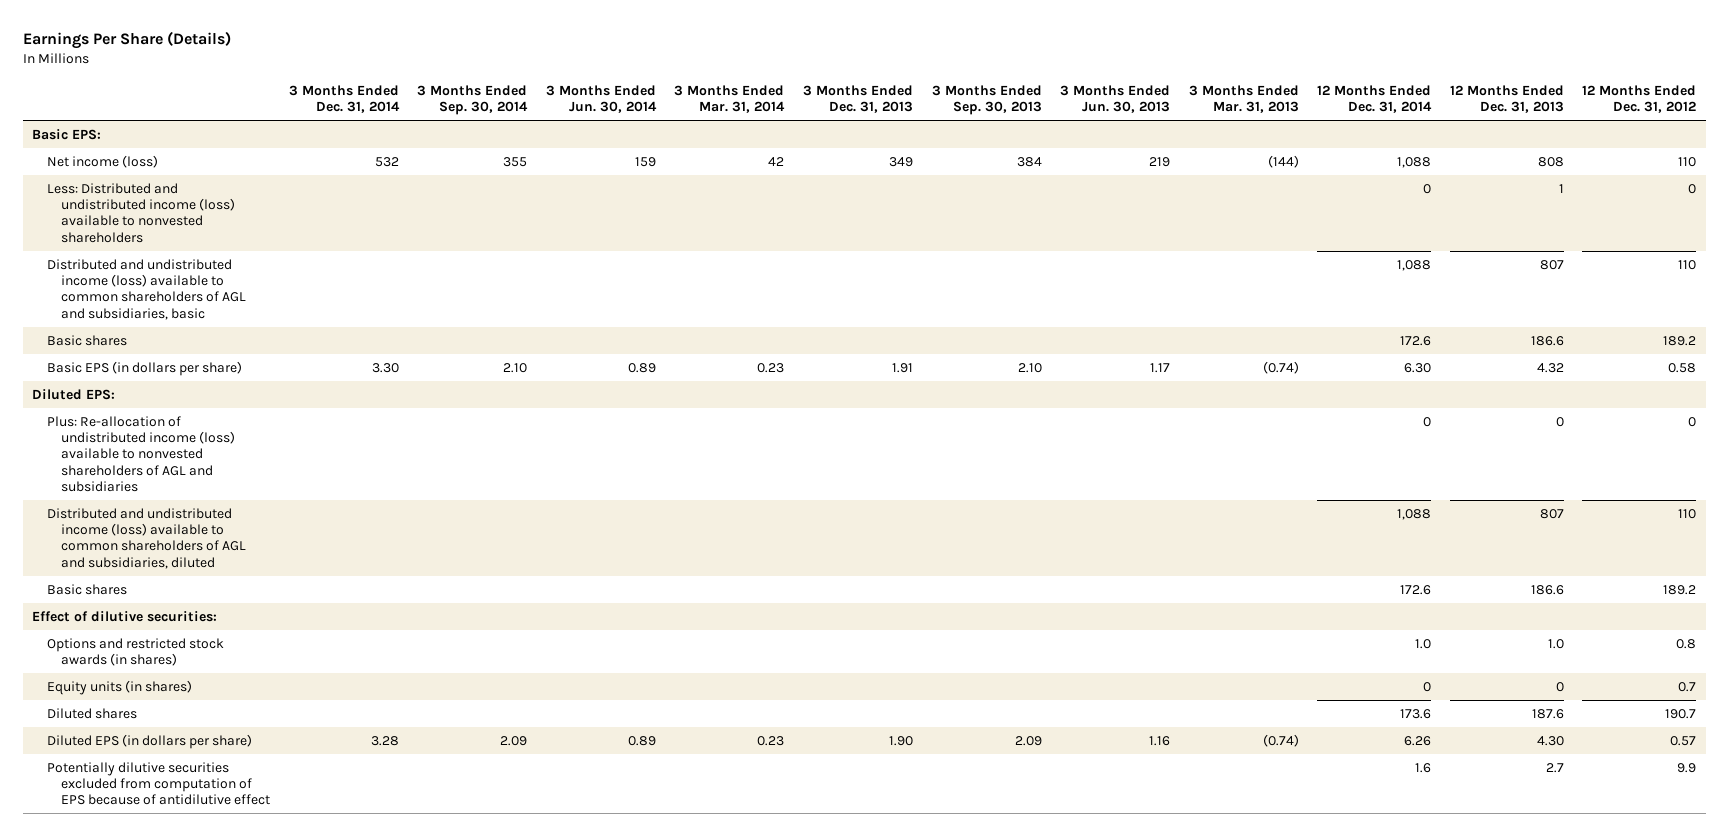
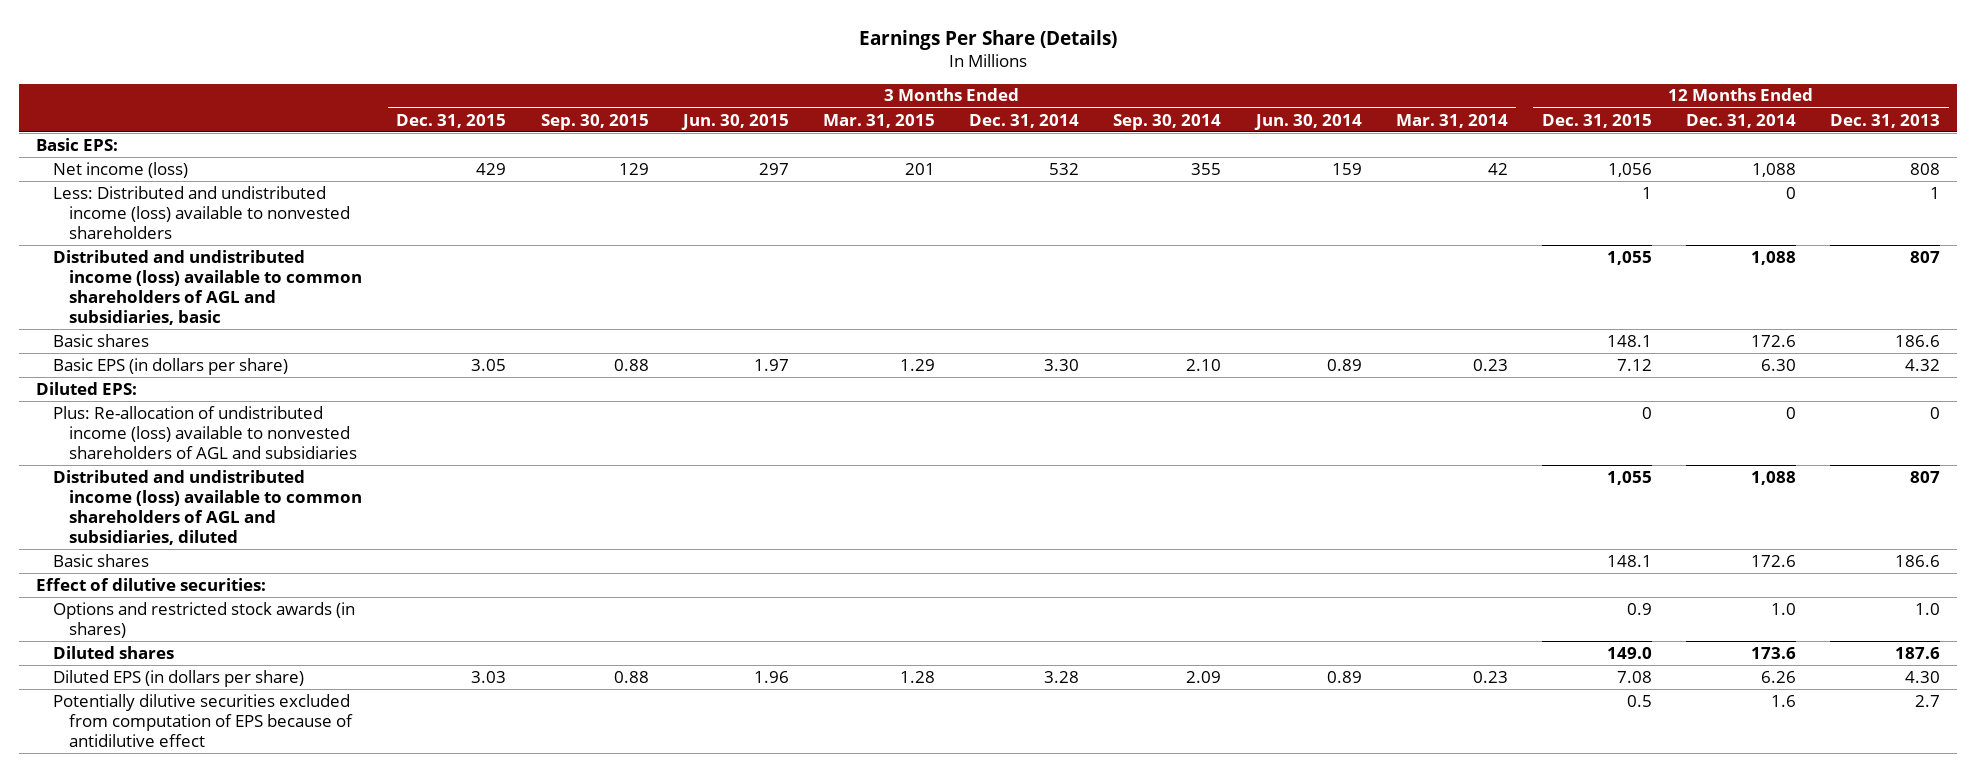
- | 3 Months Ended Dec. 31, 2014 | 3 Months Ended Sep. 30, 2014 | 3 Months Ended Jun. 30, 2014 | 3 Months Ended Mar. 31, 2014 | 3 Months Ended Dec. 31, 2013 | 3 Months Ended Sep. 30, 2013 | 3 Months Ended Jun. 30, 2013 | 3 Months Ended Mar. 31, 2013 | 12 Months Ended Dec. 31, 2014 | 12 Months Ended Dec. 31, 2013 | 12 Months Ended Dec. 31, 2012
+ | 3 Months Ended Dec. 31, 2015 | 3 Months Ended Sep. 30, 2015 | 3 Months Ended Jun. 30, 2015 | 3 Months Ended Mar. 31, 2015 | 3 Months Ended Dec. 31, 2014 | 3 Months Ended Sep. 30, 2014 | 3 Months Ended Jun. 30, 2014 | 3 Months Ended Mar. 31, 2014 | 12 Months Ended Dec. 31, 2015 | 12 Months Ended Dec. 31, 2014 | 12 Months Ended Dec. 31, 2013
- Equity units (in shares) | | | | | | | | | 0 | 0 | 0.7

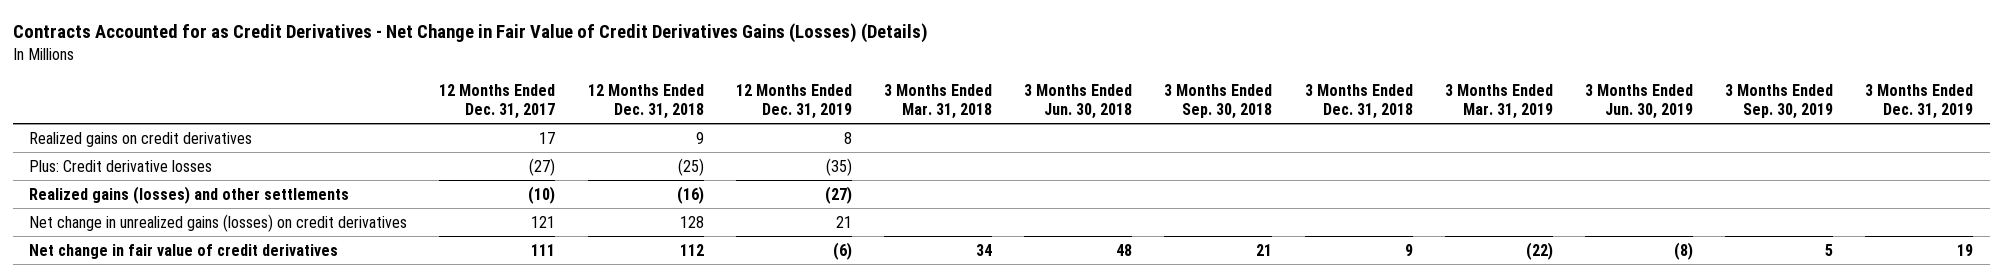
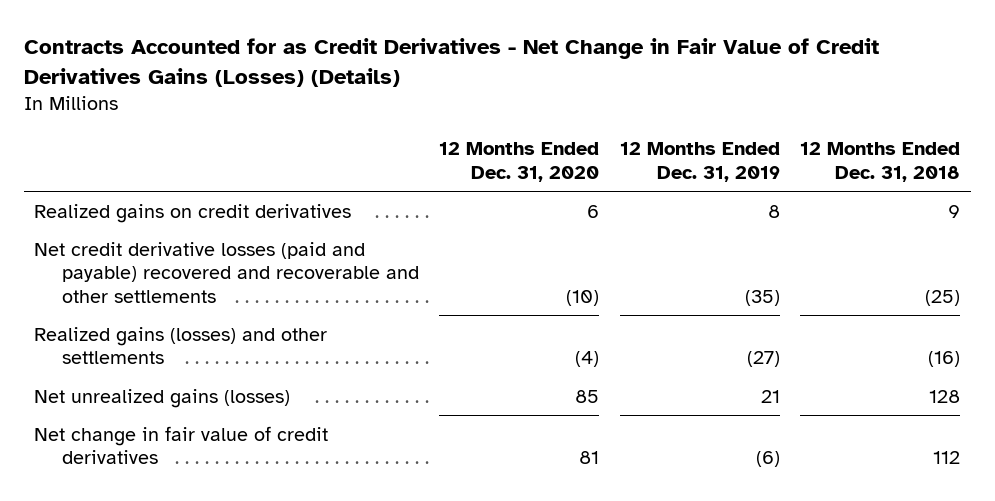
- | 12 Months Ended Dec. 31, 2017 | 12 Months Ended Dec. 31, 2018 | 12 Months Ended Dec. 31, 2019 | 3 Months Ended Mar. 31, 2018 | 3 Months Ended Jun. 30, 2018 | 3 Months Ended Sep. 30, 2018 | 3 Months Ended Dec. 31, 2018 | 3 Months Ended Mar. 31, 2019 | 3 Months Ended Jun. 30, 2019 | 3 Months Ended Sep. 30, 2019 | 3 Months Ended Dec. 31, 2019
+ | 12 Months Ended Dec. 31, 2020 | 12 Months Ended Dec. 31, 2019 | 12 Months Ended Dec. 31, 2018
- Plus: Credit derivative losses | (27) | (25) | (35) | | | | | | | |
+ Net credit derivative losses (paid and payable) recovered and recoverable and other settlements | (10) | (35) | (25)
- Net change in unrealized gains (losses) on credit derivatives | 121 | 128 | 21 | | | | | | | |
+ Net unrealized gains (losses) | 85 | 21 | 128

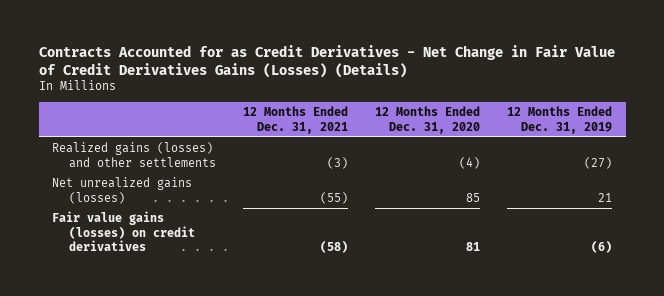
- | 12 Months Ended Dec. 31, 2020 | 12 Months Ended Dec. 31, 2019 | 12 Months Ended Dec. 31, 2018
+ | 12 Months Ended Dec. 31, 2021 | 12 Months Ended Dec. 31, 2020 | 12 Months Ended Dec. 31, 2019
- Realized gains on credit derivatives | 6 | 8 | 9
- Net credit derivative losses (paid and payable) recovered and recoverable and other settlements | (10) | (35) | (25)
- Net change in fair value of credit derivatives | 81 | (6) | 112
+ Fair value gains (losses) on credit derivatives | (58) | 81 | (6)

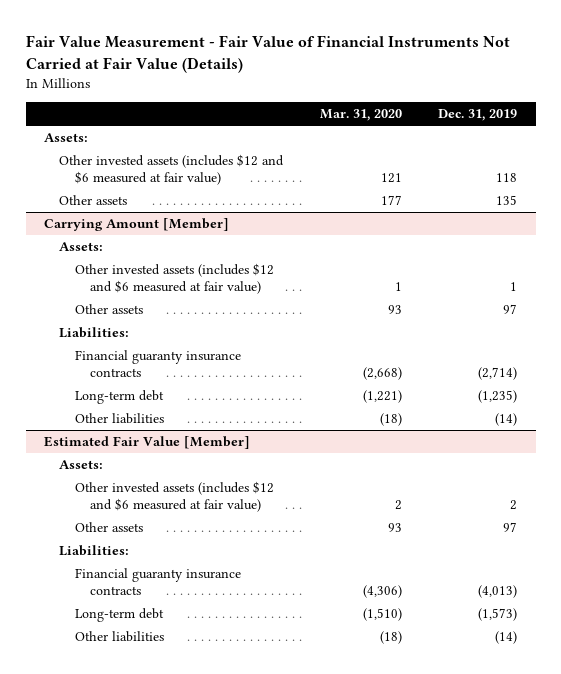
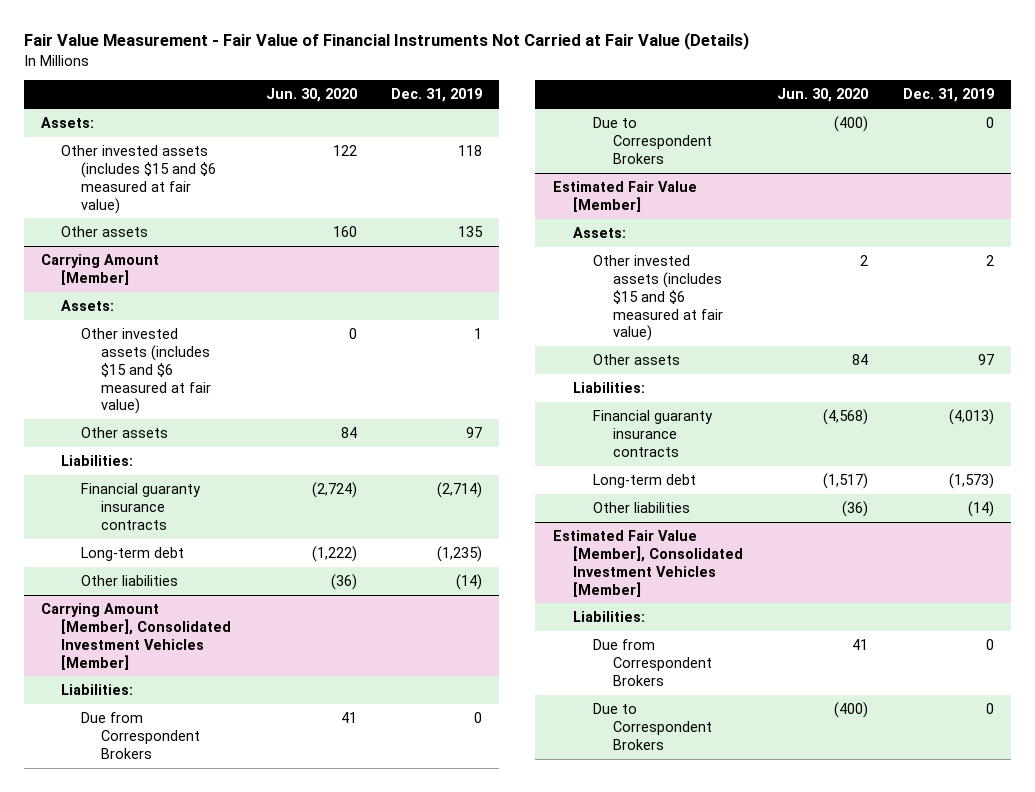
- | Mar. 31, 2020 | Dec. 31, 2019
+ | Jun. 30, 2020 | Dec. 31, 2019
- Other invested assets (includes $12 and $6 measured at fair value) | 121 | 118
+ Other invested assets (includes $15 and $6 measured at fair value) | 122 | 118
@ Carrying Amount [Member]
- Other invested assets (includes $12 and $6 measured at fair value) | 1 | 1
+ Other invested assets (includes $15 and $6 measured at fair value) | 0 | 1
+ Carrying Amount [Member], Consolidated Investment Vehicles [Member]
+ Liabilities:
+ Due from Correspondent Brokers | 41 | 0
+ Due to Correspondent Brokers | (400) | 0
@ Estimated Fair Value [Member]
- Other invested assets (includes $12 and $6 measured at fair value) | 2 | 2
+ Other invested assets (includes $15 and $6 measured at fair value) | 2 | 2
+ Estimated Fair Value [Member], Consolidated Investment Vehicles [Member]
+ Liabilities:
+ Due from Correspondent Brokers | 41 | 0
+ Due to Correspondent Brokers | (400) | 0

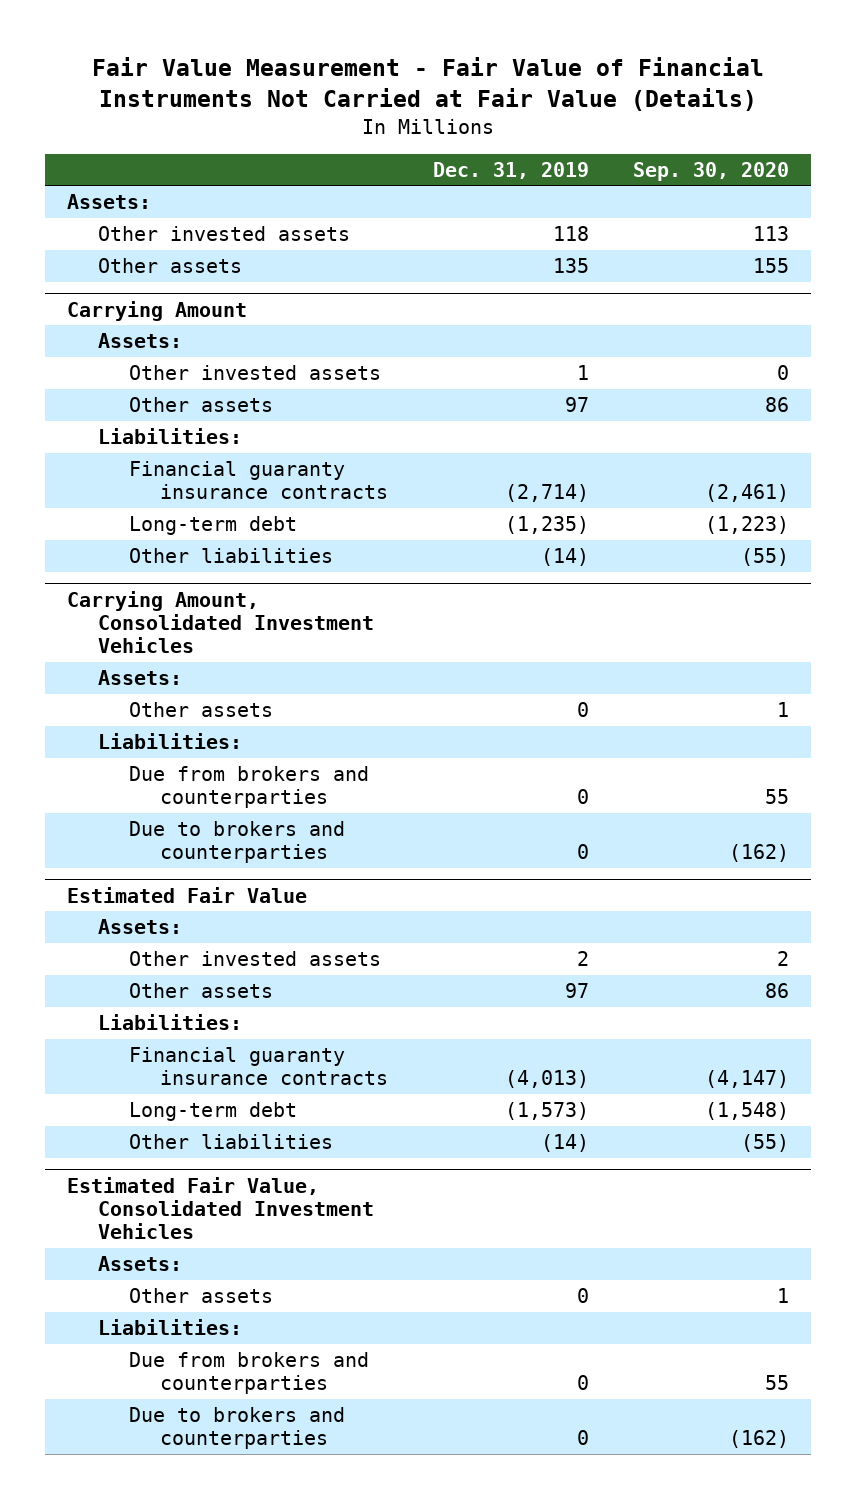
- | Jun. 30, 2020 | Dec. 31, 2019
+ | Dec. 31, 2019 | Sep. 30, 2020
- Other invested assets (includes $15 and $6 measured at fair value) | 122 | 118
+ Other invested assets | 118 | 113
- Carrying Amount [Member]
+ Carrying Amount
- Other invested assets (includes $15 and $6 measured at fair value) | 0 | 1
+ Other invested assets | 1 | 0
- Carrying Amount [Member], Consolidated Investment Vehicles [Member]
+ Carrying Amount, Consolidated Investment Vehicles
+ Assets:
+ Other assets | 0 | 1
- Due from Correspondent Brokers | 41 | 0
- Due to Correspondent Brokers | (400) | 0
- Estimated Fair Value [Member]
+ Due from brokers and counterparties | 0 | 55
+ Due to brokers and counterparties | 0 | (162)
+ Estimated Fair Value
- Other invested assets (includes $15 and $6 measured at fair value) | 2 | 2
+ Other invested assets | 2 | 2
- Estimated Fair Value [Member], Consolidated Investment Vehicles [Member]
+ Estimated Fair Value, Consolidated Investment Vehicles
+ Assets:
+ Other assets | 0 | 1
- Due from Correspondent Brokers | 41 | 0
- Due to Correspondent Brokers | (400) | 0
+ Due from brokers and counterparties | 0 | 55
+ Due to brokers and counterparties | 0 | (162)

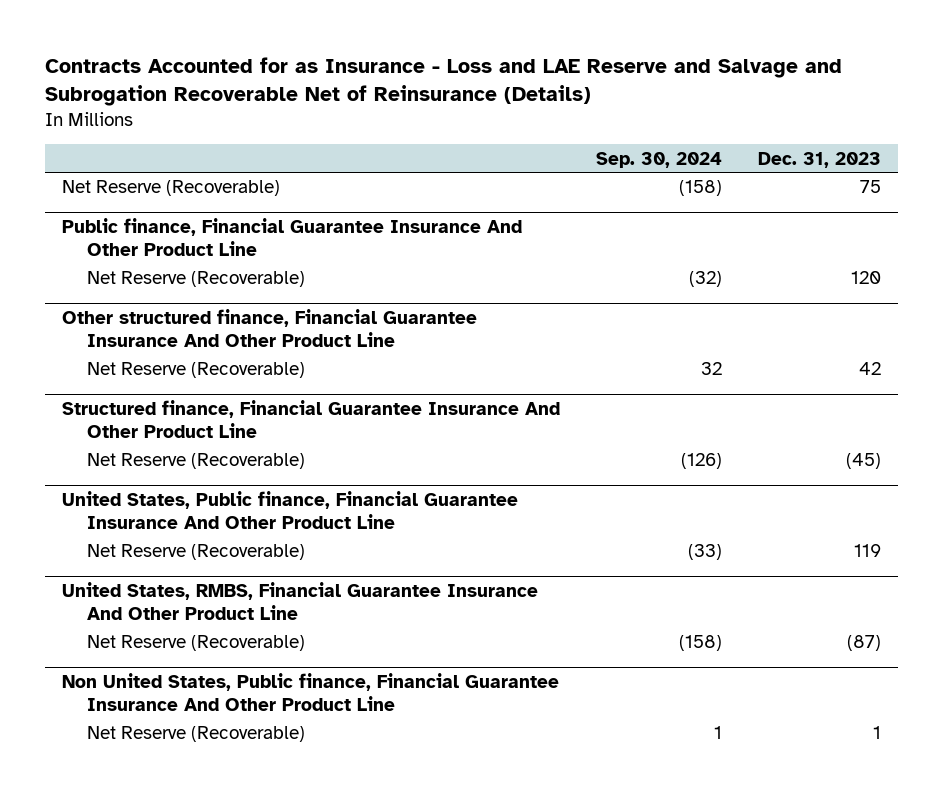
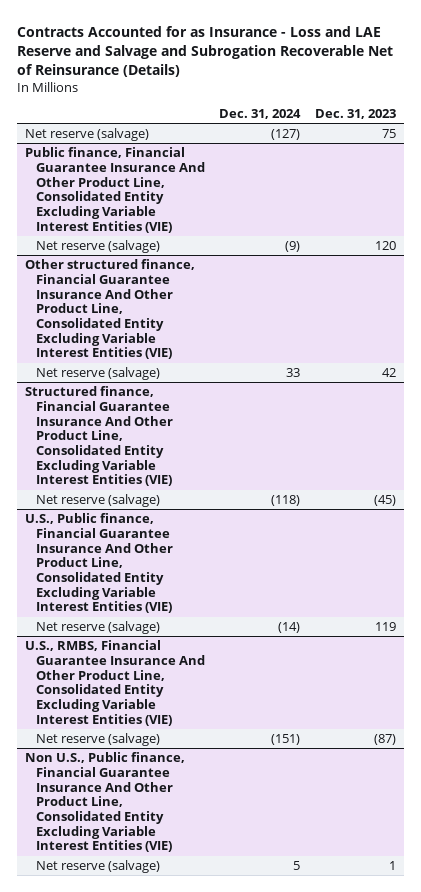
- | Sep. 30, 2024 | Dec. 31, 2023
+ | Dec. 31, 2024 | Dec. 31, 2023
- Net Reserve (Recoverable) | (158) | 75
- Public finance, Financial Guarantee Insurance And Other Product Line
- Net Reserve (Recoverable) | (32) | 120
- Other structured finance, Financial Guarantee Insurance And Other Product Line
- Net Reserve (Recoverable) | 32 | 42
- Structured finance, Financial Guarantee Insurance And Other Product Line
- Net Reserve (Recoverable) | (126) | (45)
- United States, Public finance, Financial Guarantee Insurance And Other Product Line
- Net Reserve (Recoverable) | (33) | 119
- United States, RMBS, Financial Guarantee Insurance And Other Product Line
- Net Reserve (Recoverable) | (158) | (87)
- Non United States, Public finance, Financial Guarantee Insurance And Other Product Line
- Net Reserve (Recoverable) | 1 | 1
+ Net reserve (salvage) | (127) | 75
+ Public finance, Financial Guarantee Insurance And Other Product Line, Consolidated Entity Excluding Variable Interest Entities (VIE)
+ Net reserve (salvage) | (9) | 120
+ Other structured finance, Financial Guarantee Insurance And Other Product Line, Consolidated Entity Excluding Variable Interest Entities (VIE)
+ Net reserve (salvage) | 33 | 42
+ Structured finance, Financial Guarantee Insurance And Other Product Line, Consolidated Entity Excluding Variable Interest Entities (VIE)
+ Net reserve (salvage) | (118) | (45)
+ U.S., Public finance, Financial Guarantee Insurance And Other Product Line, Consolidated Entity Excluding Variable Interest Entities (VIE)
+ Net reserve (salvage) | (14) | 119
+ U.S., RMBS, Financial Guarantee Insurance And Other Product Line, Consolidated Entity Excluding Variable Interest Entities (VIE)
+ Net reserve (salvage) | (151) | (87)
+ Non U.S., Public finance, Financial Guarantee Insurance And Other Product Line, Consolidated Entity Excluding Variable Interest Entities (VIE)
+ Net reserve (salvage) | 5 | 1

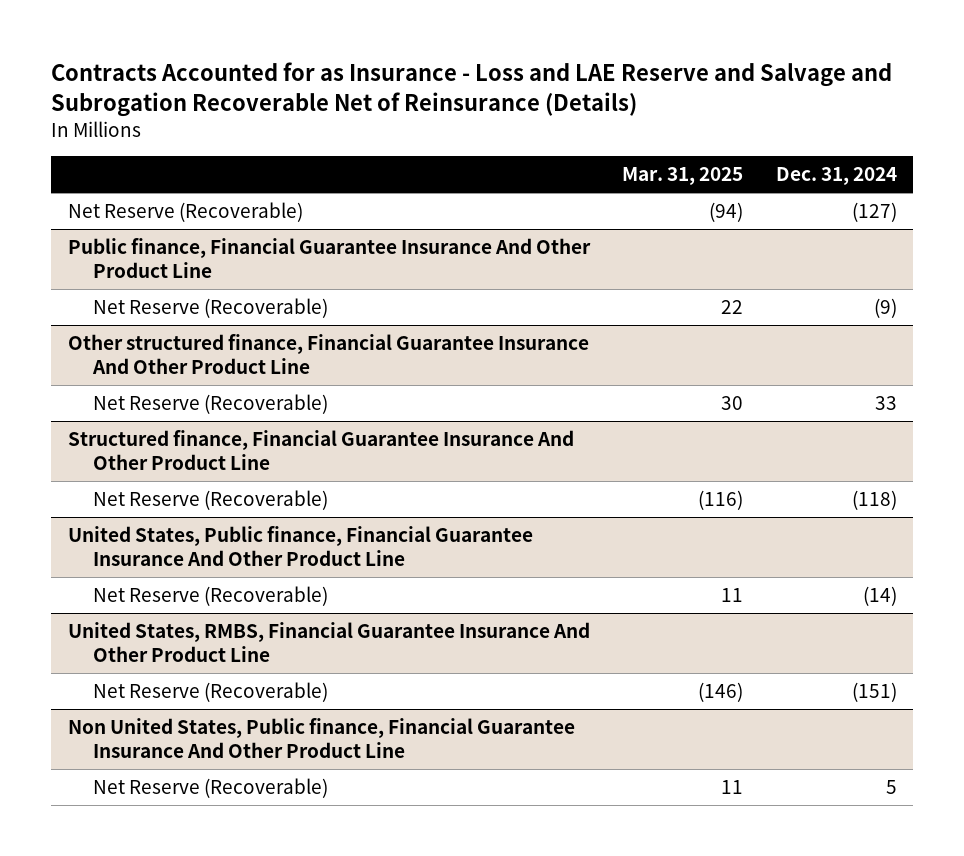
- | Dec. 31, 2024 | Dec. 31, 2023
+ | Mar. 31, 2025 | Dec. 31, 2024
- Net reserve (salvage) | (127) | 75
- Public finance, Financial Guarantee Insurance And Other Product Line, Consolidated Entity Excluding Variable Interest Entities (VIE)
- Net reserve (salvage) | (9) | 120
- Other structured finance, Financial Guarantee Insurance And Other Product Line, Consolidated Entity Excluding Variable Interest Entities (VIE)
- Net reserve (salvage) | 33 | 42
- Structured finance, Financial Guarantee Insurance And Other Product Line, Consolidated Entity Excluding Variable Interest Entities (VIE)
- Net reserve (salvage) | (118) | (45)
- U.S., Public finance, Financial Guarantee Insurance And Other Product Line, Consolidated Entity Excluding Variable Interest Entities (VIE)
- Net reserve (salvage) | (14) | 119
- U.S., RMBS, Financial Guarantee Insurance And Other Product Line, Consolidated Entity Excluding Variable Interest Entities (VIE)
- Net reserve (salvage) | (151) | (87)
- Non U.S., Public finance, Financial Guarantee Insurance And Other Product Line, Consolidated Entity Excluding Variable Interest Entities (VIE)
- Net reserve (salvage) | 5 | 1
+ Net Reserve (Recoverable) | (94) | (127)
+ Public finance, Financial Guarantee Insurance And Other Product Line
+ Net Reserve (Recoverable) | 22 | (9)
+ Other structured finance, Financial Guarantee Insurance And Other Product Line
+ Net Reserve (Recoverable) | 30 | 33
+ Structured finance, Financial Guarantee Insurance And Other Product Line
+ Net Reserve (Recoverable) | (116) | (118)
+ United States, Public finance, Financial Guarantee Insurance And Other Product Line
+ Net Reserve (Recoverable) | 11 | (14)
+ United States, RMBS, Financial Guarantee Insurance And Other Product Line
+ Net Reserve (Recoverable) | (146) | (151)
+ Non United States, Public finance, Financial Guarantee Insurance And Other Product Line
+ Net Reserve (Recoverable) | 11 | 5

